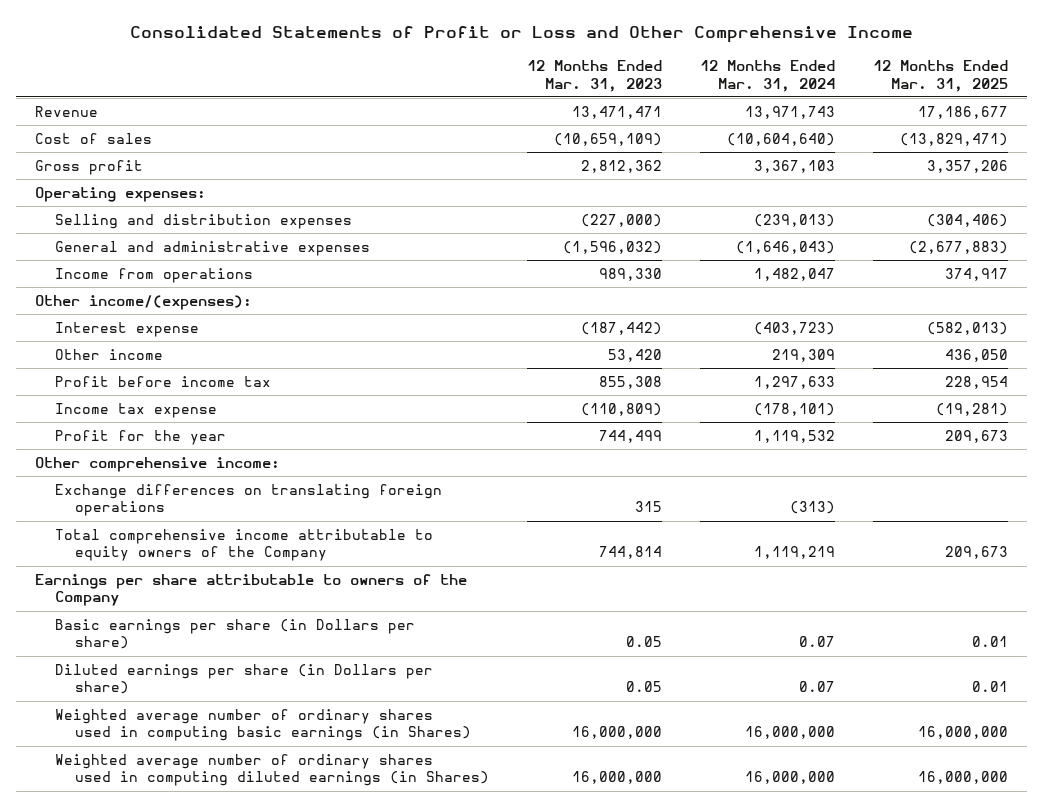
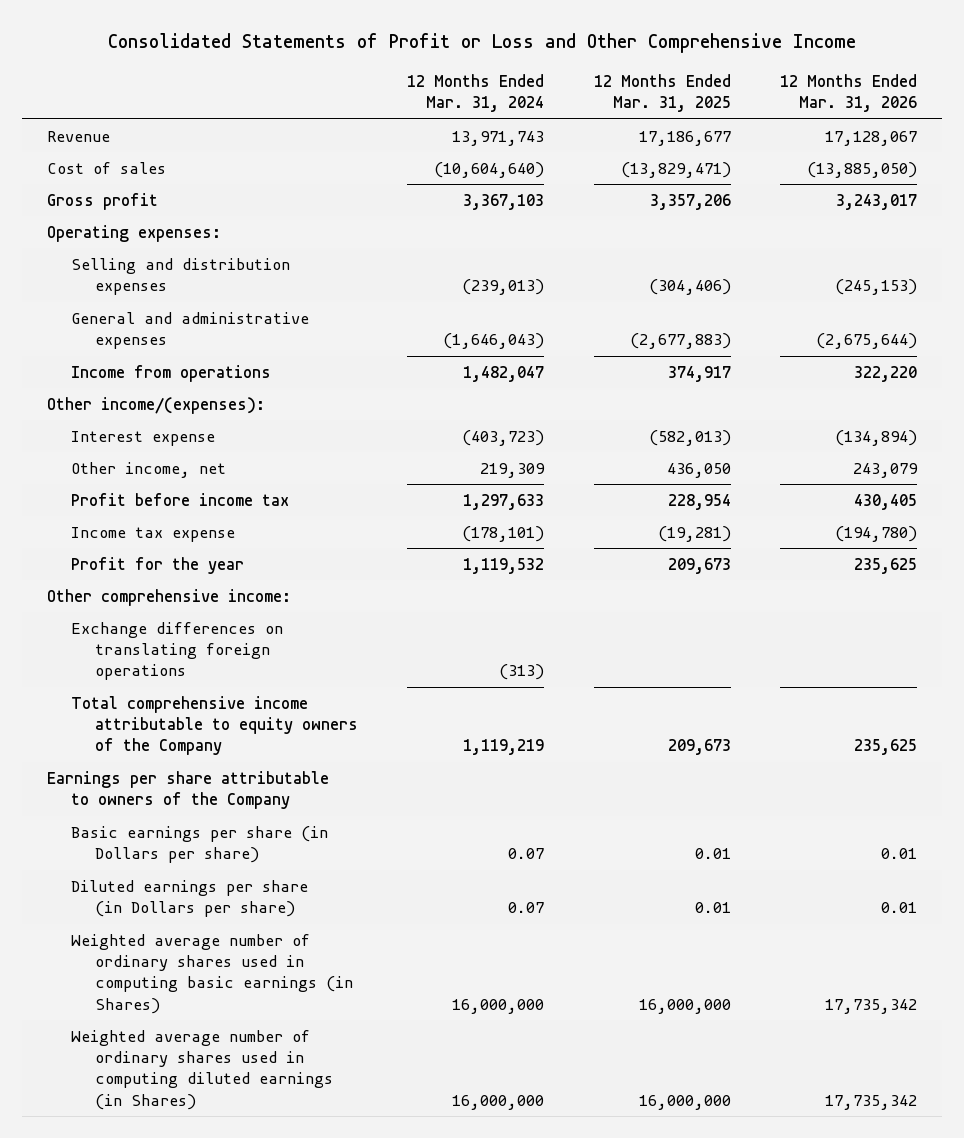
- | 12 Months Ended Mar. 31, 2023 | 12 Months Ended Mar. 31, 2024 | 12 Months Ended Mar. 31, 2025
+ | 12 Months Ended Mar. 31, 2024 | 12 Months Ended Mar. 31, 2025 | 12 Months Ended Mar. 31, 2026
- Other income | 53,420 | 219,309 | 436,050
+ Other income, net | 219,309 | 436,050 | 243,079

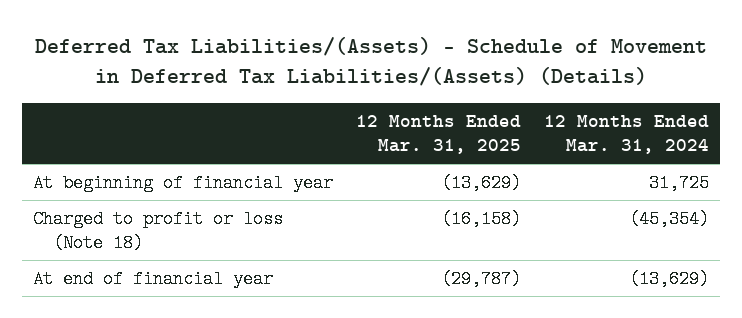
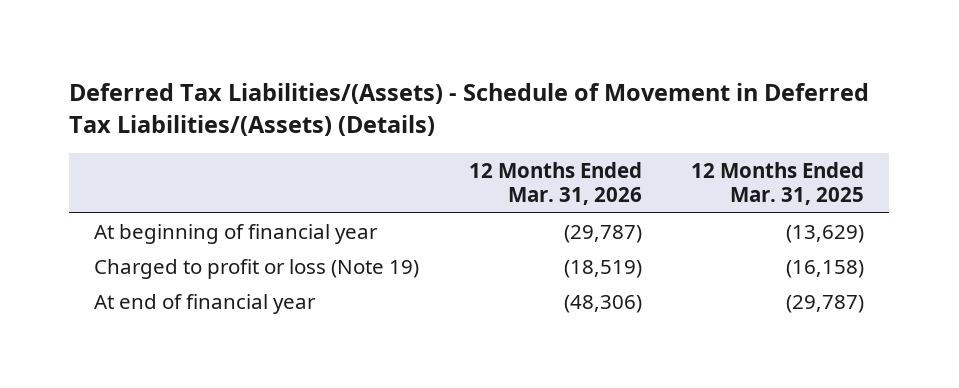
- | 12 Months Ended Mar. 31, 2025 | 12 Months Ended Mar. 31, 2024
+ | 12 Months Ended Mar. 31, 2026 | 12 Months Ended Mar. 31, 2025
- Charged to profit or loss (Note 18) | (16,158) | (45,354)
+ Charged to profit or loss (Note 19) | (18,519) | (16,158)

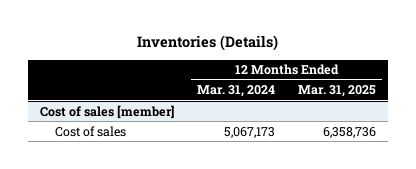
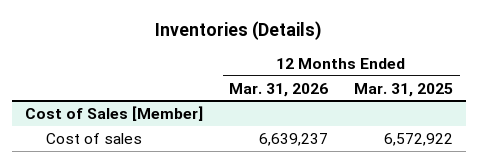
- | 12 Months Ended Mar. 31, 2024 | 12 Months Ended Mar. 31, 2025
+ | 12 Months Ended Mar. 31, 2026 | 12 Months Ended Mar. 31, 2025
- Cost of sales [member]
- Cost of sales | 5,067,173 | 6,358,736
+ Cost of Sales [Member]
+ Cost of sales | 6,639,237 | 6,572,922

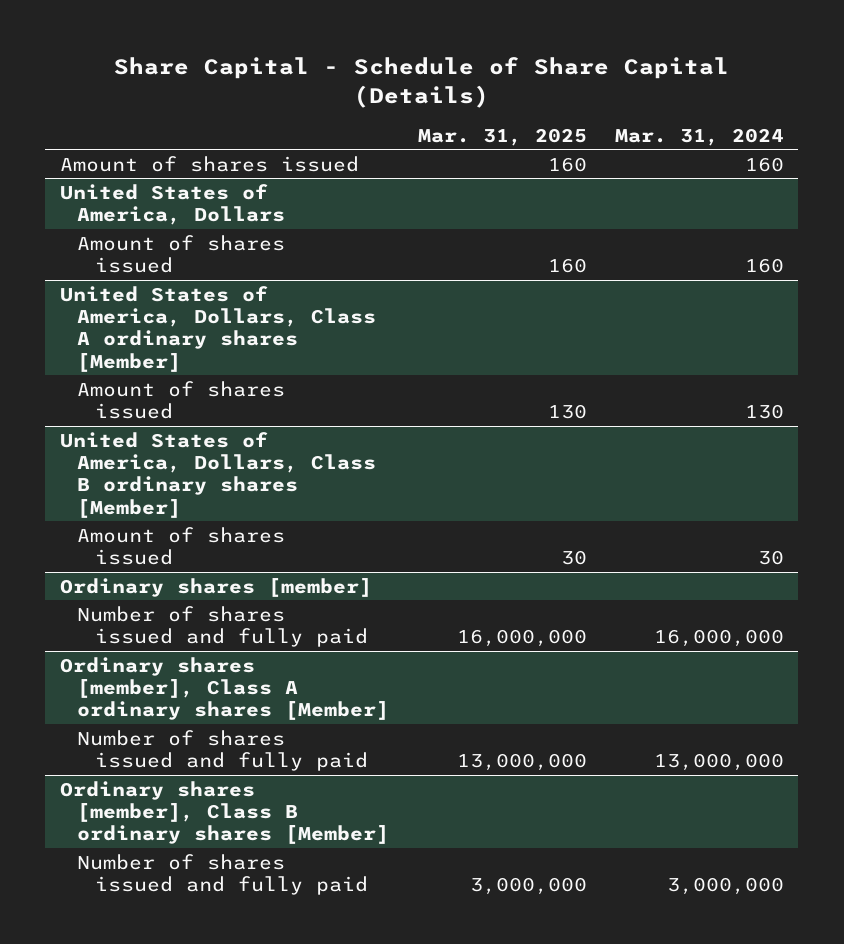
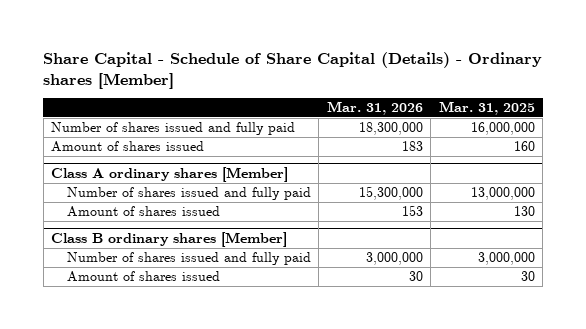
- Share Capital - Schedule of Share Capital (Details)
+ Share Capital - Schedule of Share Capital (Details) - Ordinary shares [Member]
- | Mar. 31, 2025 | Mar. 31, 2024
+ | Mar. 31, 2026 | Mar. 31, 2025
- United States of America, Dollars
- Amount of shares issued | 160 | 160
- United States of America, Dollars, Class A ordinary shares [Member]
- Amount of shares issued | 130 | 130
- United States of America, Dollars, Class B ordinary shares [Member]
- Amount of shares issued | 30 | 30
- Ordinary shares [member]
- Ordinary shares [member], Class A ordinary shares [Member]
moved down: Amount of shares issued | 183 | 160
+ Class A ordinary shares [Member]
- Ordinary shares [member], Class B ordinary shares [Member]
+ Amount of shares issued | 153 | 130
+ Class B ordinary shares [Member]
+ Amount of shares issued | 30 | 30

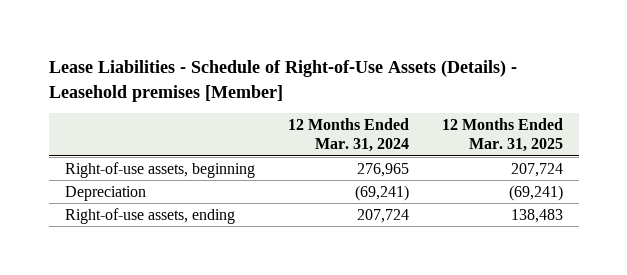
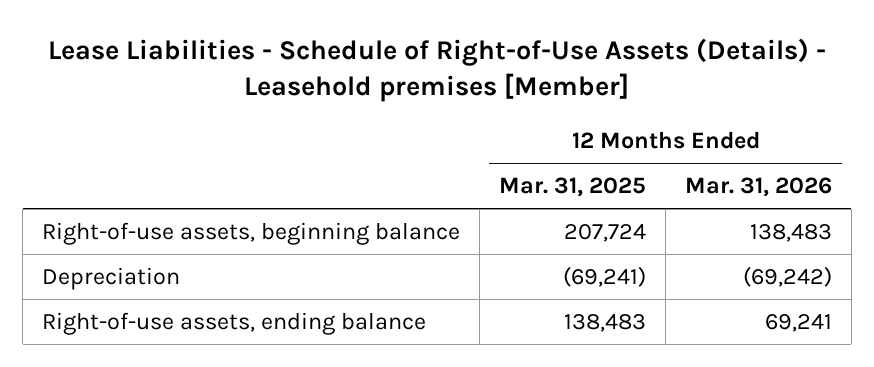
- | 12 Months Ended Mar. 31, 2024 | 12 Months Ended Mar. 31, 2025
+ | 12 Months Ended Mar. 31, 2025 | 12 Months Ended Mar. 31, 2026
- Right-of-use assets, beginning | 276,965 | 207,724
+ Right-of-use assets, beginning balance | 207,724 | 138,483
- Right-of-use assets, ending | 207,724 | 138,483
+ Right-of-use assets, ending balance | 138,483 | 69,241

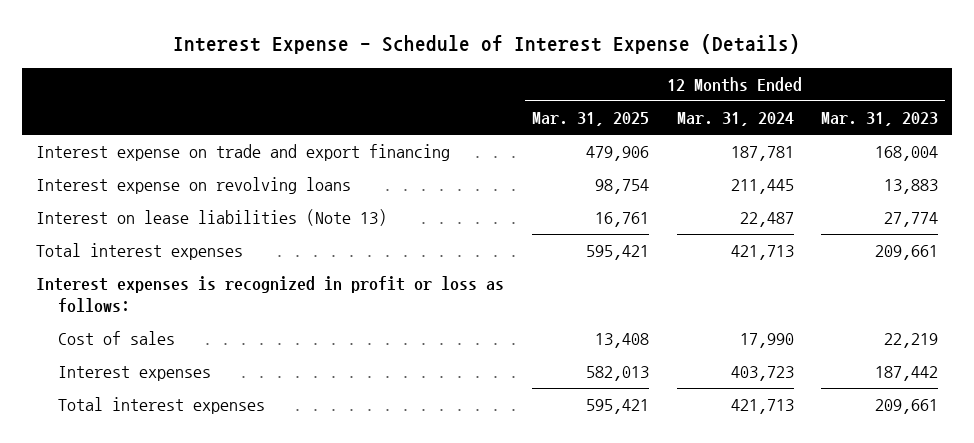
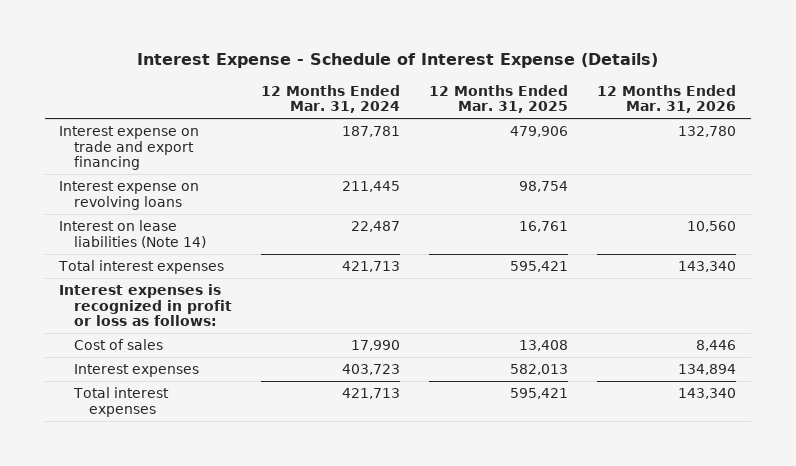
- | 12 Months Ended Mar. 31, 2025 | 12 Months Ended Mar. 31, 2024 | 12 Months Ended Mar. 31, 2023
+ | 12 Months Ended Mar. 31, 2024 | 12 Months Ended Mar. 31, 2025 | 12 Months Ended Mar. 31, 2026
- Interest on lease liabilities (Note 13) | 16,761 | 22,487 | 27,774
+ Interest on lease liabilities (Note 14) | 22,487 | 16,761 | 10,560

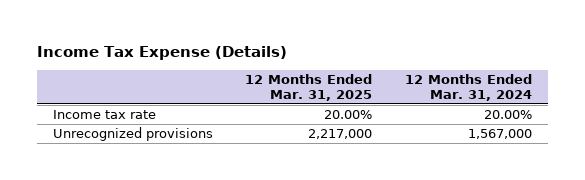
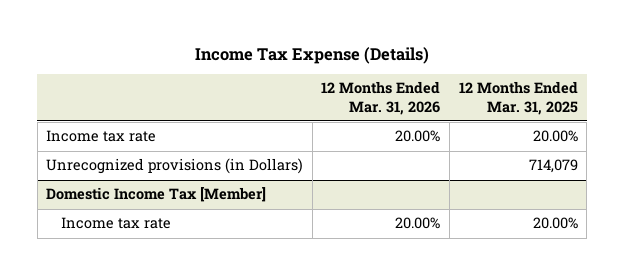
- | 12 Months Ended Mar. 31, 2025 | 12 Months Ended Mar. 31, 2024
+ | 12 Months Ended Mar. 31, 2026 | 12 Months Ended Mar. 31, 2025
- Unrecognized provisions | 2,217,000 | 1,567,000
+ Unrecognized provisions (in Dollars) | | 714,079
+ Domestic Income Tax [Member]
+ Income tax rate | 20.00% | 20.00%

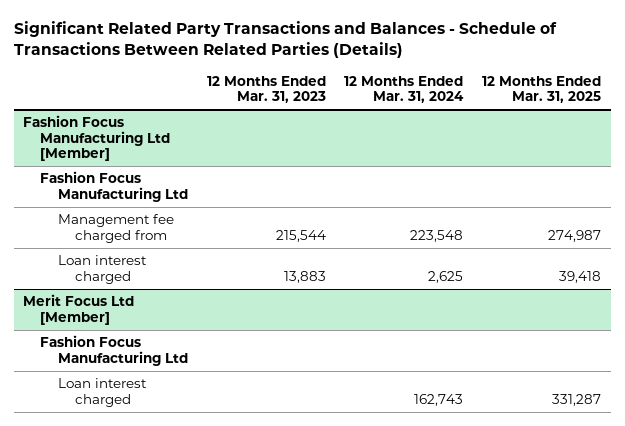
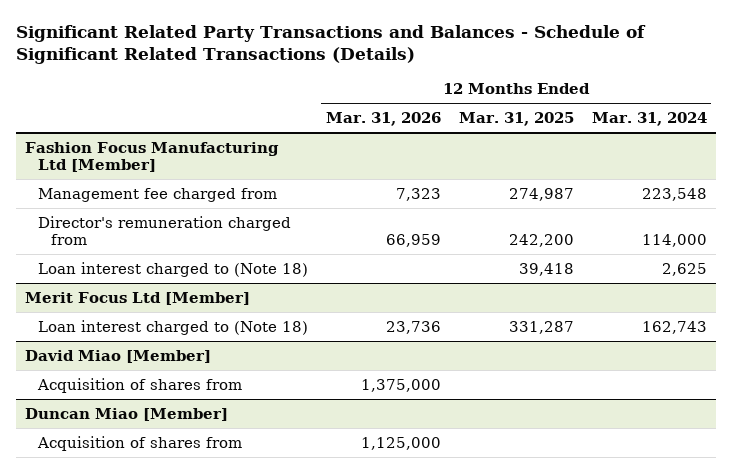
- Significant Related Party Transactions and Balances - Schedule of Transactions Between Related Parties (Details)
+ Significant Related Party Transactions and Balances - Schedule of Significant Related Transactions (Details)
- | 12 Months Ended Mar. 31, 2023 | 12 Months Ended Mar. 31, 2024 | 12 Months Ended Mar. 31, 2025
+ | 12 Months Ended Mar. 31, 2026 | 12 Months Ended Mar. 31, 2025 | 12 Months Ended Mar. 31, 2024
@ Fashion Focus Manufacturing Ltd [Member]
- Fashion Focus Manufacturing Ltd
- Loan interest charged | 13,883 | 2,625 | 39,418
+ Director's remuneration charged from | 66,959 | 242,200 | 114,000
+ Loan interest charged to (Note 18) | | 39,418 | 2,625
@ Merit Focus Ltd [Member]
- Fashion Focus Manufacturing Ltd
- Loan interest charged | | 162,743 | 331,287
+ Loan interest charged to (Note 18) | 23,736 | 331,287 | 162,743
+ David Miao [Member]
+ Acquisition of shares from | 1,375,000 | |
+ Duncan Miao [Member]
+ Acquisition of shares from | 1,125,000 | |

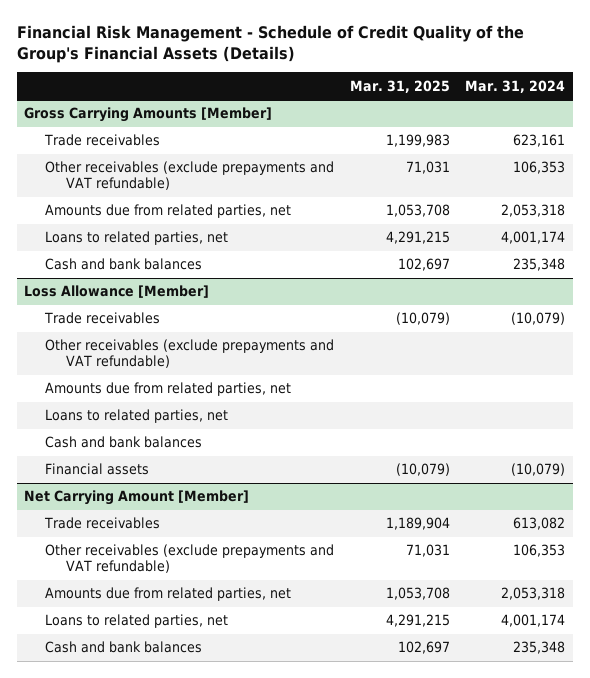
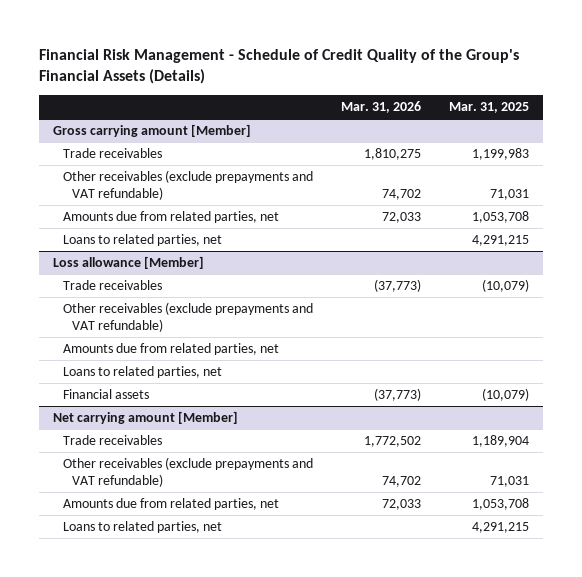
- | Mar. 31, 2025 | Mar. 31, 2024
+ | Mar. 31, 2026 | Mar. 31, 2025
- Gross Carrying Amounts [Member]
+ Gross carrying amount [Member]
- Cash and bank balances | 102,697 | 235,348
- Loss Allowance [Member]
+ Loss allowance [Member]
- Cash and bank balances
- Net Carrying Amount [Member]
+ Net carrying amount [Member]
- Cash and bank balances | 102,697 | 235,348

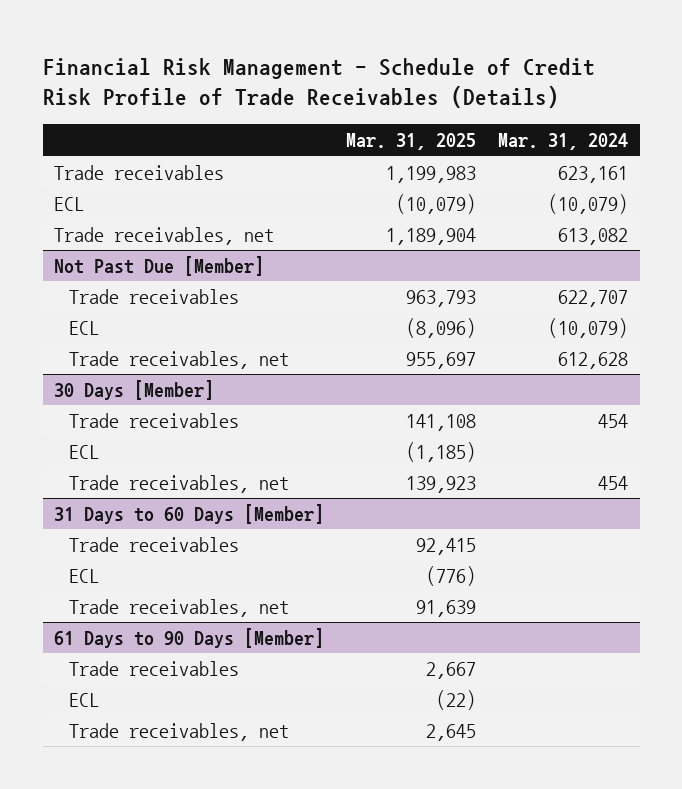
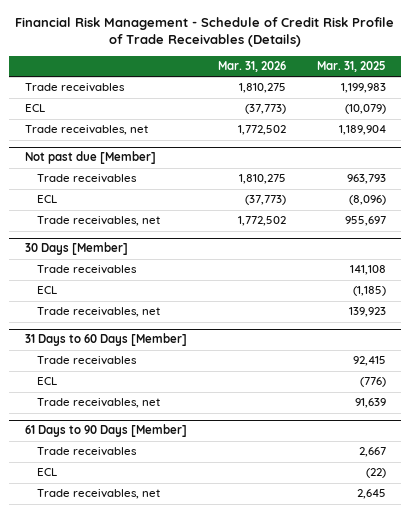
- | Mar. 31, 2025 | Mar. 31, 2024
+ | Mar. 31, 2026 | Mar. 31, 2025
- Not Past Due [Member]
+ Not past due [Member]

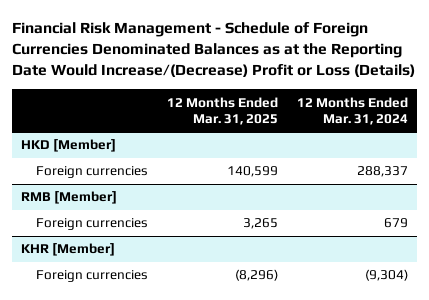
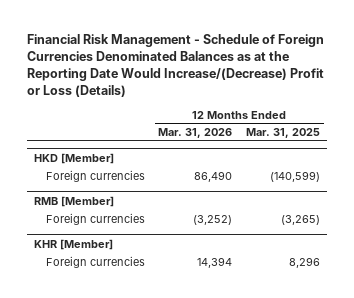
- | 12 Months Ended Mar. 31, 2025 | 12 Months Ended Mar. 31, 2024
+ | 12 Months Ended Mar. 31, 2026 | 12 Months Ended Mar. 31, 2025
@ HKD [Member]
- Foreign currencies | 140,599 | 288,337
+ Foreign currencies | 86,490 | (140,599)
@ RMB [Member]
- Foreign currencies | 3,265 | 679
+ Foreign currencies | (3,252) | (3,265)
@ KHR [Member]
- Foreign currencies | (8,296) | (9,304)
+ Foreign currencies | 14,394 | 8,296

